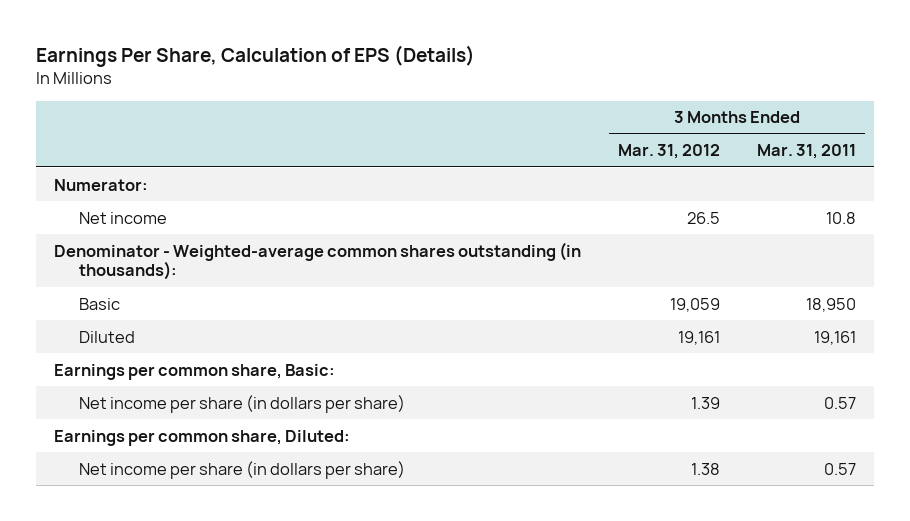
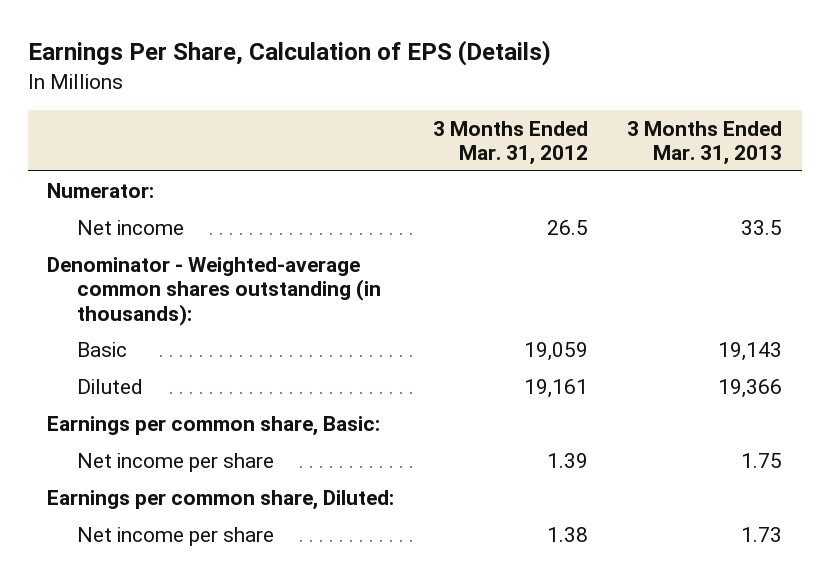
- | 3 Months Ended Mar. 31, 2012 | 3 Months Ended Mar. 31, 2011
+ | 3 Months Ended Mar. 31, 2012 | 3 Months Ended Mar. 31, 2013
- Net income per share (in dollars per share) | 1.39 | 0.57
+ Net income per share | 1.39 | 1.75
- Net income per share (in dollars per share) | 1.38 | 0.57
+ Net income per share | 1.38 | 1.73

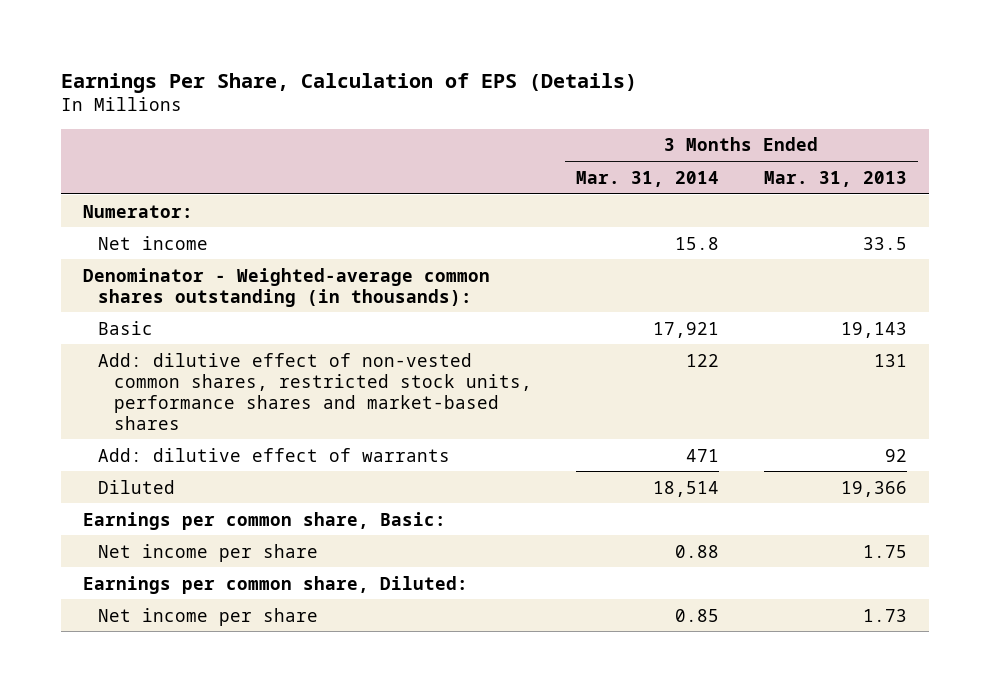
- | 3 Months Ended Mar. 31, 2012 | 3 Months Ended Mar. 31, 2013
+ | 3 Months Ended Mar. 31, 2014 | 3 Months Ended Mar. 31, 2013
+ Add: dilutive effect of non-vested common shares, restricted stock units, performance shares and market-based shares | 122 | 131
+ Add: dilutive effect of warrants | 471 | 92

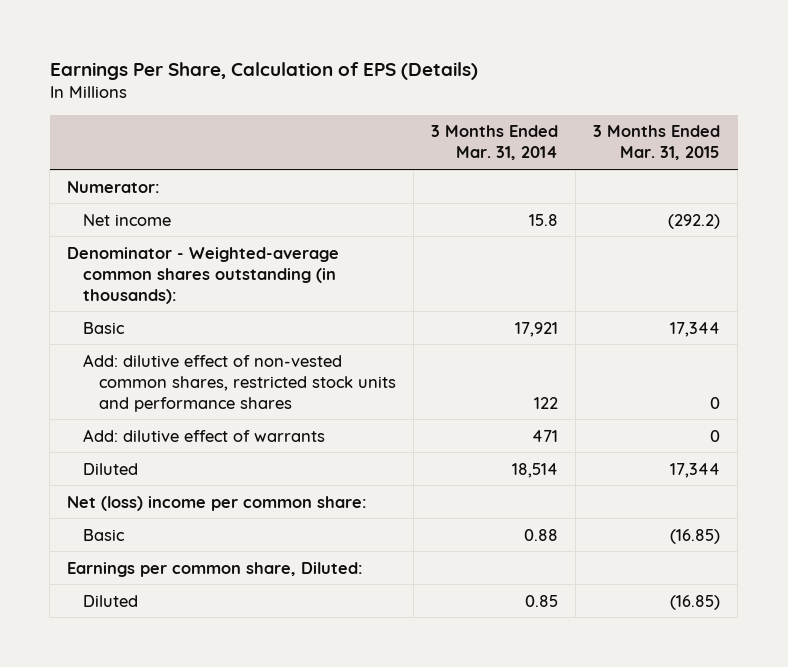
- | 3 Months Ended Mar. 31, 2014 | 3 Months Ended Mar. 31, 2013
+ | 3 Months Ended Mar. 31, 2014 | 3 Months Ended Mar. 31, 2015
- Add: dilutive effect of non-vested common shares, restricted stock units, performance shares and market-based shares | 122 | 131
+ Add: dilutive effect of non-vested common shares, restricted stock units and performance shares | 122 | 0
- Earnings per common share, Basic:
- Net income per share | 0.88 | 1.75
+ Net (loss) income per common share:
+ Basic | 0.88 | (16.85)
- Net income per share | 0.85 | 1.73
+ Diluted | 0.85 | (16.85)

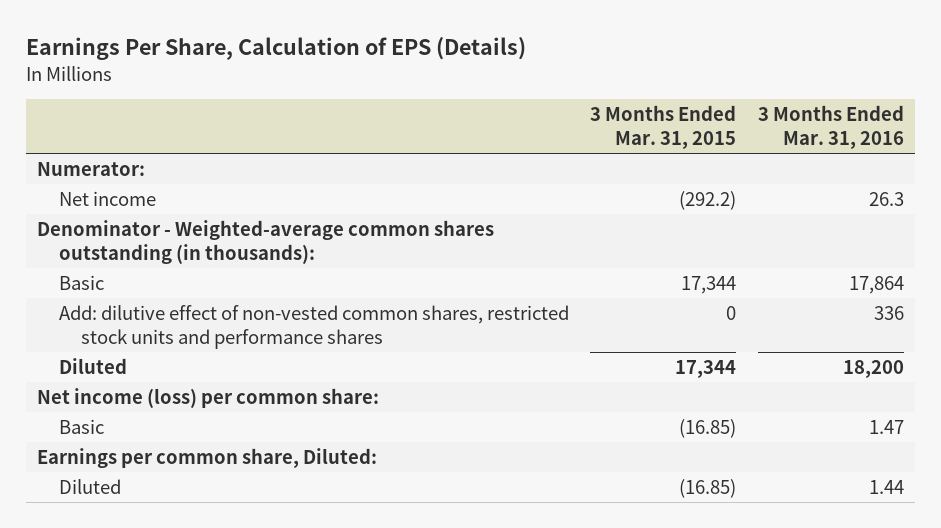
- | 3 Months Ended Mar. 31, 2014 | 3 Months Ended Mar. 31, 2015
+ | 3 Months Ended Mar. 31, 2015 | 3 Months Ended Mar. 31, 2016
- Add: dilutive effect of warrants | 471 | 0
- Net (loss) income per common share:
+ Net income (loss) per common share:

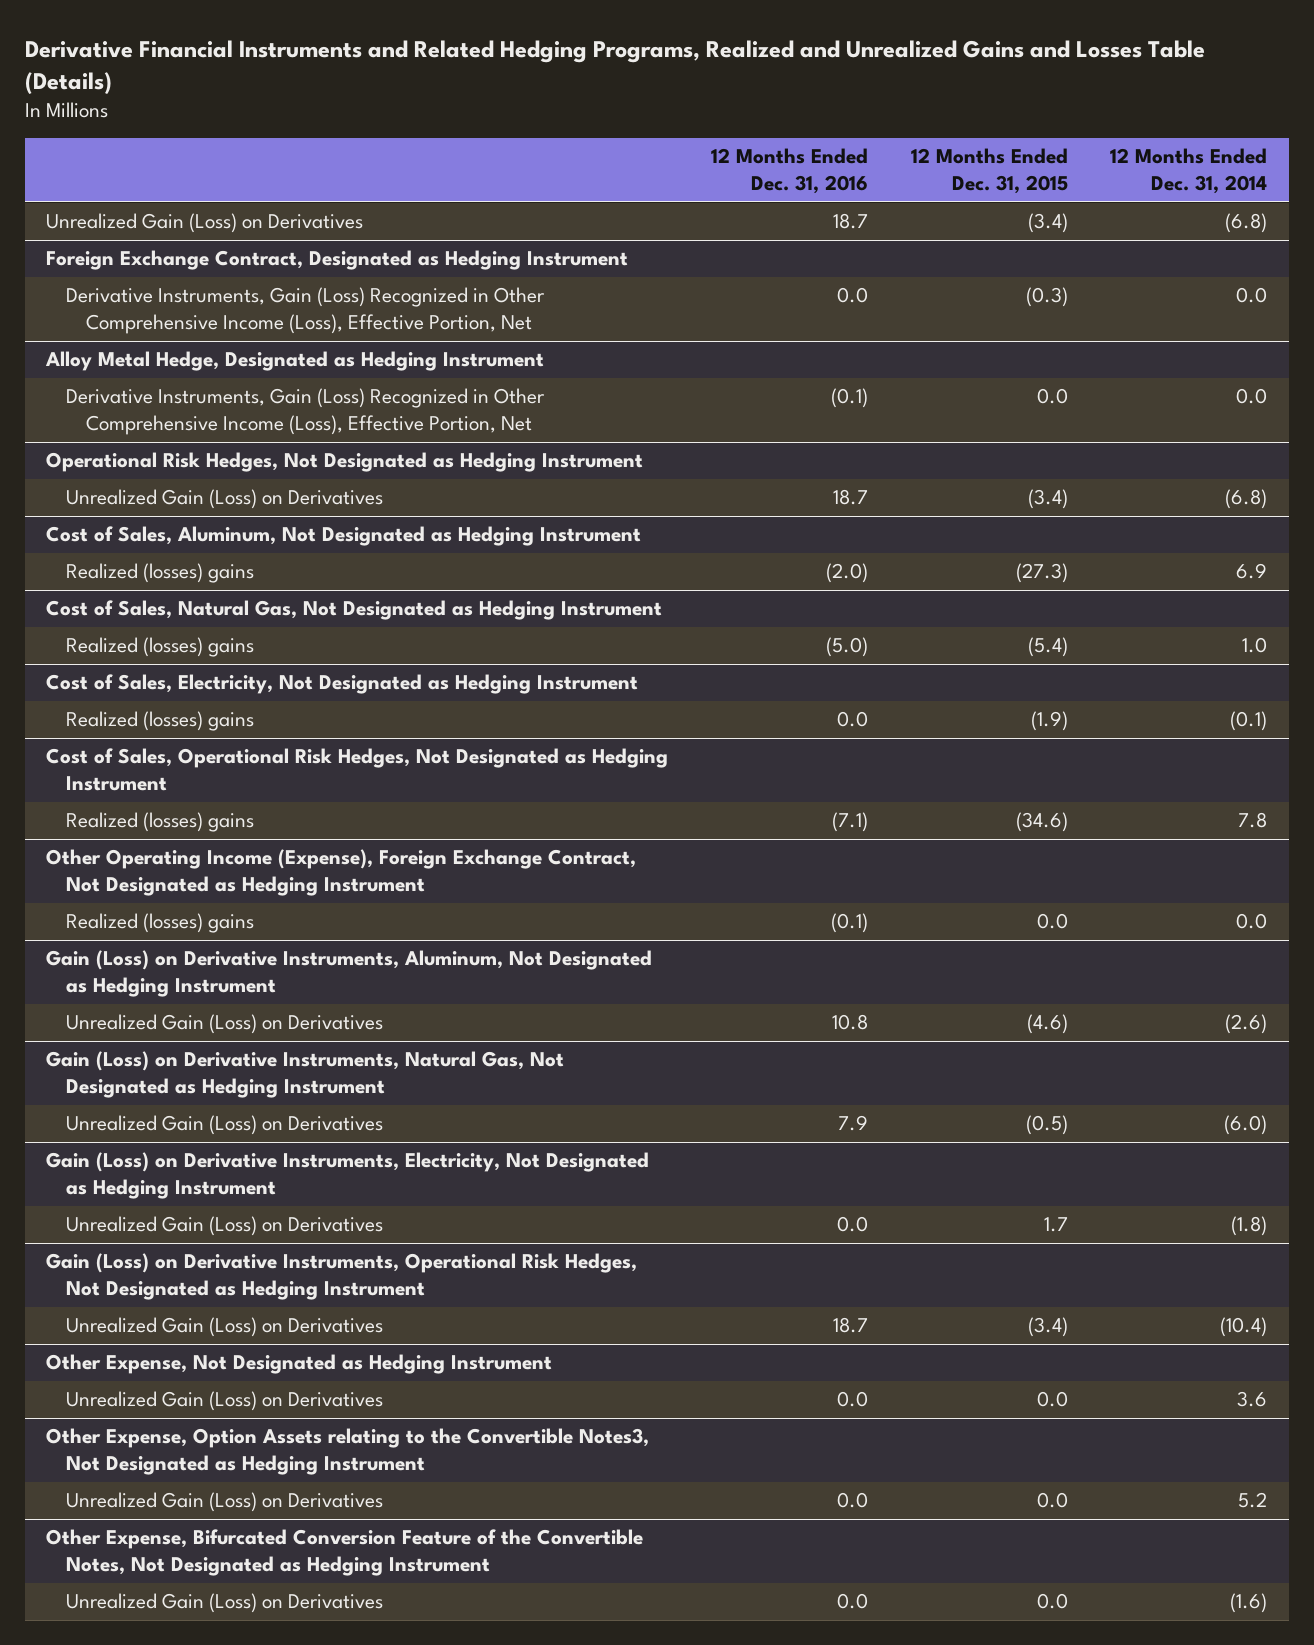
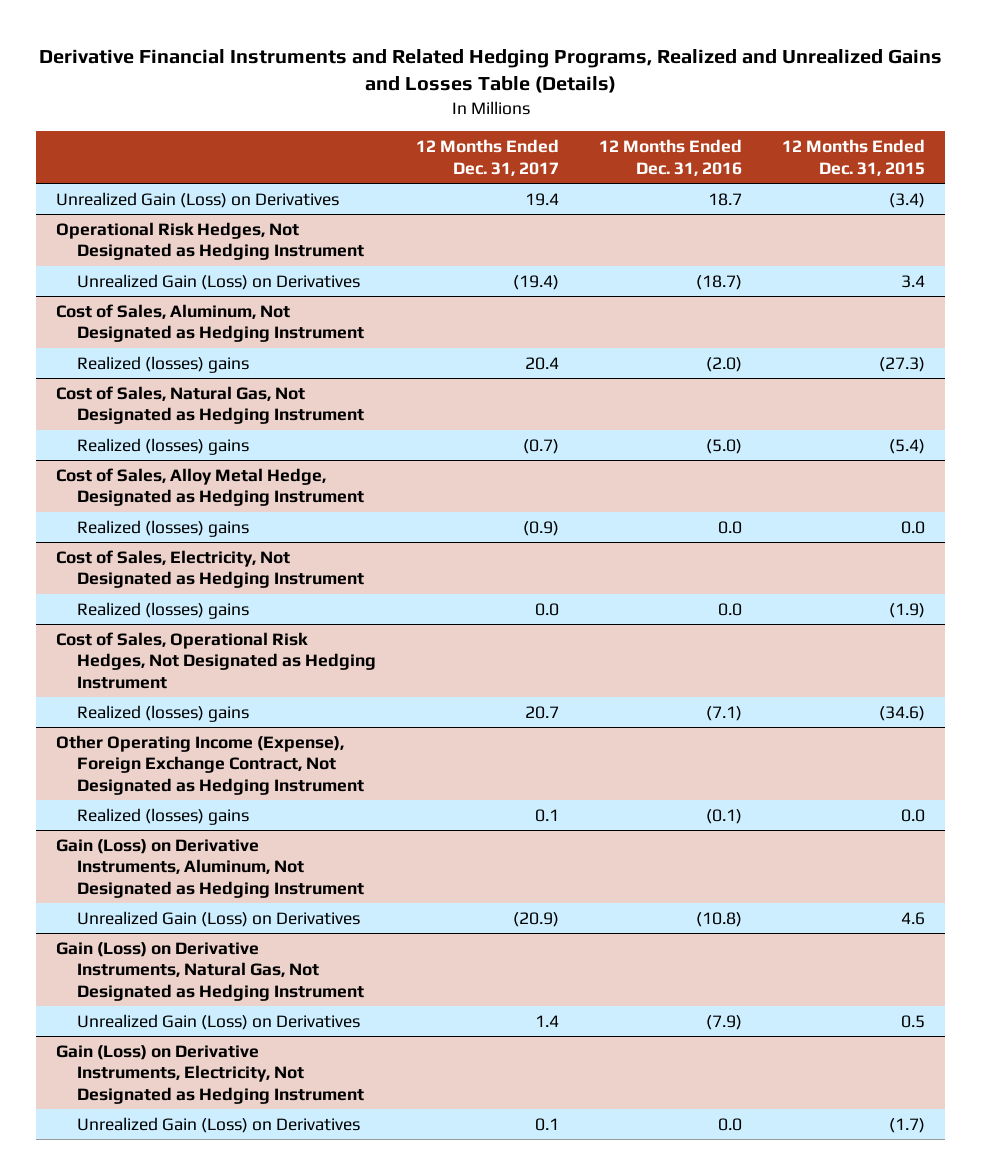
- | 12 Months Ended Dec. 31, 2016 | 12 Months Ended Dec. 31, 2015 | 12 Months Ended Dec. 31, 2014
+ | 12 Months Ended Dec. 31, 2017 | 12 Months Ended Dec. 31, 2016 | 12 Months Ended Dec. 31, 2015
- Foreign Exchange Contract, Designated as Hedging Instrument
- Derivative Instruments, Gain (Loss) Recognized in Other Comprehensive Income (Loss), Effective Portion, Net | 0.0 | (0.3) | 0.0
- Alloy Metal Hedge, Designated as Hedging Instrument
- Derivative Instruments, Gain (Loss) Recognized in Other Comprehensive Income (Loss), Effective Portion, Net | (0.1) | 0.0 | 0.0
@ Operational Risk Hedges, Not Designated as Hedging Instrument
- Unrealized Gain (Loss) on Derivatives | 18.7 | (3.4) | (6.8)
+ Unrealized Gain (Loss) on Derivatives | (19.4) | (18.7) | 3.4
+ Cost of Sales, Alloy Metal Hedge, Designated as Hedging Instrument
+ Realized (losses) gains | (0.9) | 0.0 | 0.0
@ Gain (Loss) on Derivative Instruments, Aluminum, Not Designated as Hedging Instrument
- Unrealized Gain (Loss) on Derivatives | 10.8 | (4.6) | (2.6)
+ Unrealized Gain (Loss) on Derivatives | (20.9) | (10.8) | 4.6
@ Gain (Loss) on Derivative Instruments, Natural Gas, Not Designated as Hedging Instrument
- Unrealized Gain (Loss) on Derivatives | 7.9 | (0.5) | (6.0)
+ Unrealized Gain (Loss) on Derivatives | 1.4 | (7.9) | 0.5
@ Gain (Loss) on Derivative Instruments, Electricity, Not Designated as Hedging Instrument
- Unrealized Gain (Loss) on Derivatives | 0.0 | 1.7 | (1.8)
- Gain (Loss) on Derivative Instruments, Operational Risk Hedges, Not Designated as Hedging Instrument
- Unrealized Gain (Loss) on Derivatives | 18.7 | (3.4) | (10.4)
- Other Expense, Not Designated as Hedging Instrument
- Unrealized Gain (Loss) on Derivatives | 0.0 | 0.0 | 3.6
- Other Expense, Option Assets relating to the Convertible Notes3, Not Designated as Hedging Instrument
- Unrealized Gain (Loss) on Derivatives | 0.0 | 0.0 | 5.2
- Other Expense, Bifurcated Conversion Feature of the Convertible Notes, Not Designated as Hedging Instrument
- Unrealized Gain (Loss) on Derivatives | 0.0 | 0.0 | (1.6)
@ Gain (Loss) on Derivative Instruments, Electricity, Not Designated as Hedging Instrument
+ Unrealized Gain (Loss) on Derivatives | 0.1 | 0.0 | (1.7)

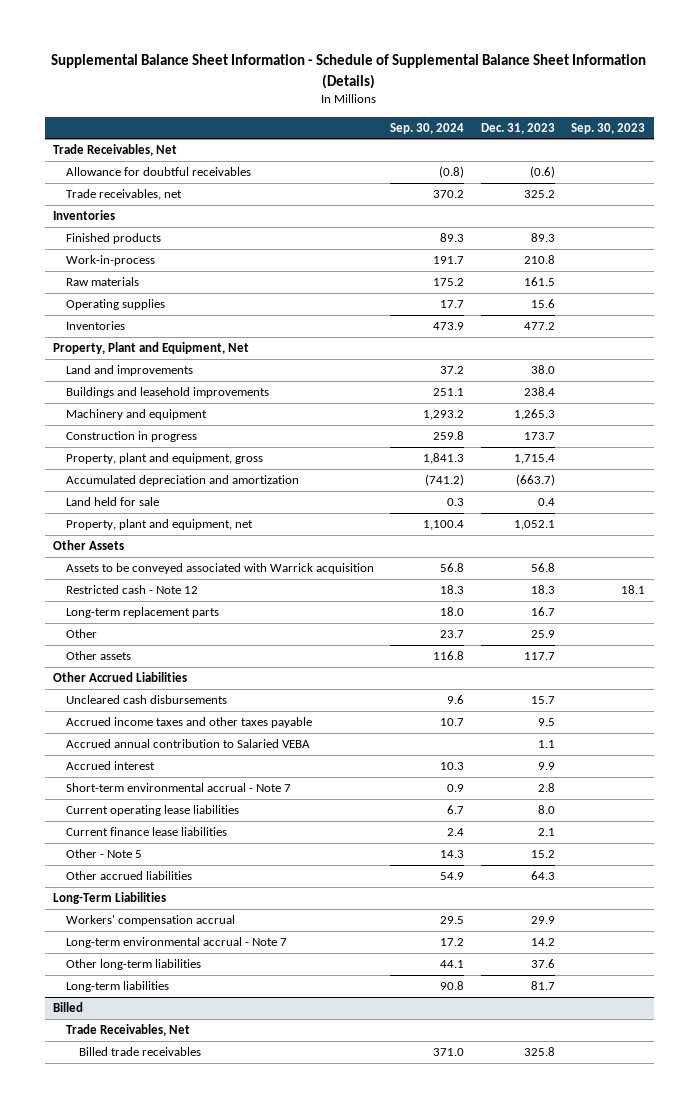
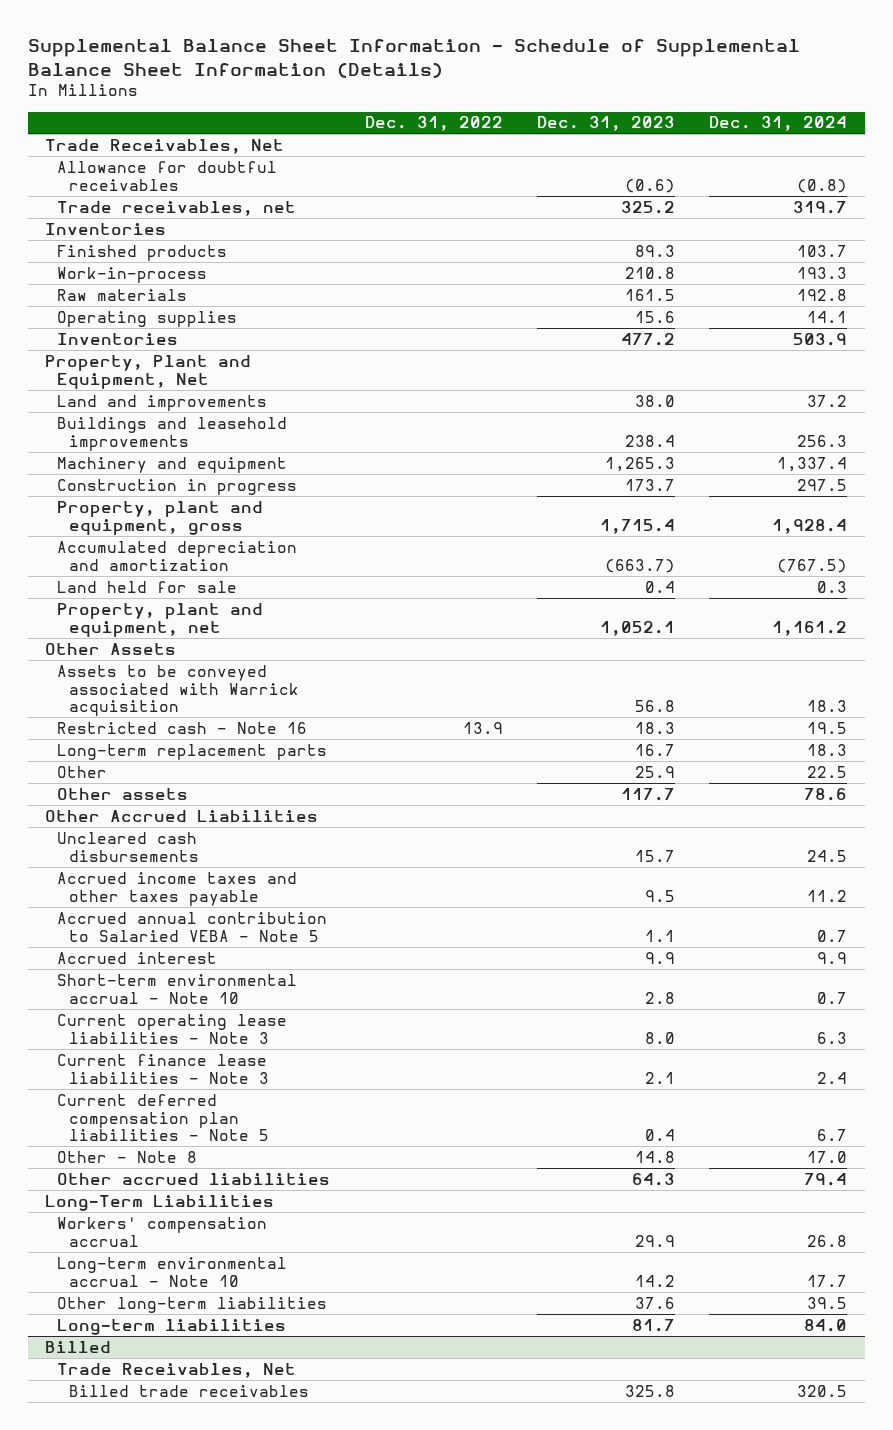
- | Sep. 30, 2024 | Dec. 31, 2023 | Sep. 30, 2023
+ | Dec. 31, 2022 | Dec. 31, 2023 | Dec. 31, 2024
- Restricted cash - Note 12 | 18.3 | 18.3 | 18.1
+ Restricted cash - Note 16 | 13.9 | 18.3 | 19.5
- Accrued annual contribution to Salaried VEBA | | 1.1 |
+ Accrued annual contribution to Salaried VEBA - Note 5 | | 1.1 | 0.7
- Short-term environmental accrual - Note 7 | 0.9 | 2.8 |
- Current operating lease liabilities | 6.7 | 8.0 |
- Current finance lease liabilities | 2.4 | 2.1 |
- Other - Note 5 | 14.3 | 15.2 |
+ Short-term environmental accrual - Note 10 | | 2.8 | 0.7
+ Current operating lease liabilities - Note 3 | | 8.0 | 6.3
+ Current finance lease liabilities - Note 3 | | 2.1 | 2.4
+ Current deferred compensation plan liabilities - Note 5 | | 0.4 | 6.7
+ Other - Note 8 | | 14.8 | 17.0
- Long-term environmental accrual - Note 7 | 17.2 | 14.2 |
+ Long-term environmental accrual - Note 10 | | 14.2 | 17.7

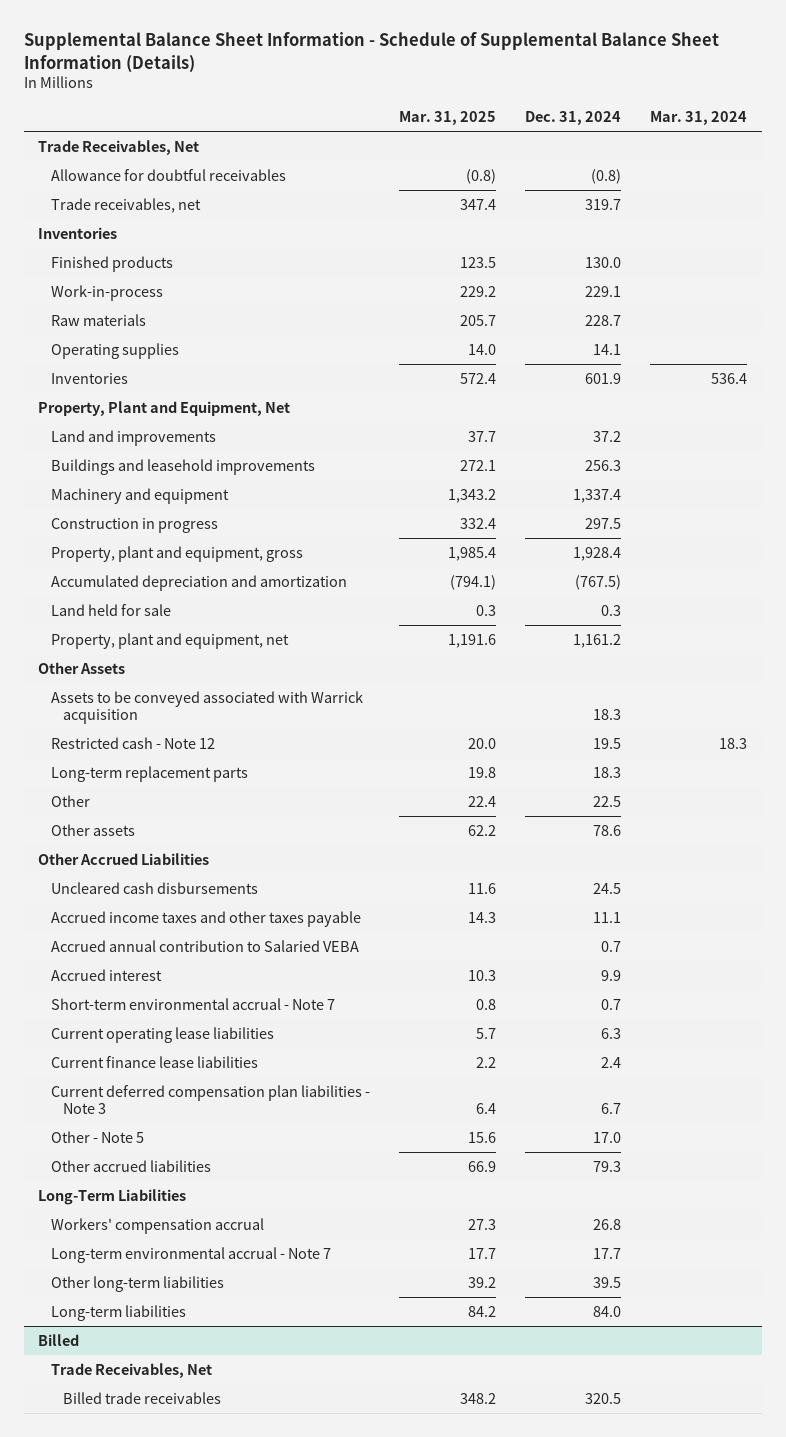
- | Dec. 31, 2022 | Dec. 31, 2023 | Dec. 31, 2024
+ | Mar. 31, 2025 | Dec. 31, 2024 | Mar. 31, 2024
- Finished products | | 89.3 | 103.7
- Work-in-process | | 210.8 | 193.3
- Raw materials | | 161.5 | 192.8
+ Finished products | 123.5 | 130.0 |
+ Work-in-process | 229.2 | 229.1 |
+ Raw materials | 205.7 | 228.7 |
- Inventories | | 477.2 | 503.9
+ Inventories | 572.4 | 601.9 | 536.4
- Restricted cash - Note 16 | 13.9 | 18.3 | 19.5
+ Restricted cash - Note 12 | 20.0 | 19.5 | 18.3
- Accrued income taxes and other taxes payable | | 9.5 | 11.2
- Accrued annual contribution to Salaried VEBA - Note 5 | | 1.1 | 0.7
+ Accrued income taxes and other taxes payable | 14.3 | 11.1 |
+ Accrued annual contribution to Salaried VEBA | | 0.7 |
- Short-term environmental accrual - Note 10 | | 2.8 | 0.7
- Current operating lease liabilities - Note 3 | | 8.0 | 6.3
- Current finance lease liabilities - Note 3 | | 2.1 | 2.4
- Current deferred compensation plan liabilities - Note 5 | | 0.4 | 6.7
- Other - Note 8 | | 14.8 | 17.0
- Other accrued liabilities | | 64.3 | 79.4
+ Short-term environmental accrual - Note 7 | 0.8 | 0.7 |
+ Current operating lease liabilities | 5.7 | 6.3 |
+ Current finance lease liabilities | 2.2 | 2.4 |
+ Current deferred compensation plan liabilities - Note 3 | 6.4 | 6.7 |
+ Other - Note 5 | 15.6 | 17.0 |
+ Other accrued liabilities | 66.9 | 79.3 |
- Long-term environmental accrual - Note 10 | | 14.2 | 17.7
+ Long-term environmental accrual - Note 7 | 17.7 | 17.7 |

